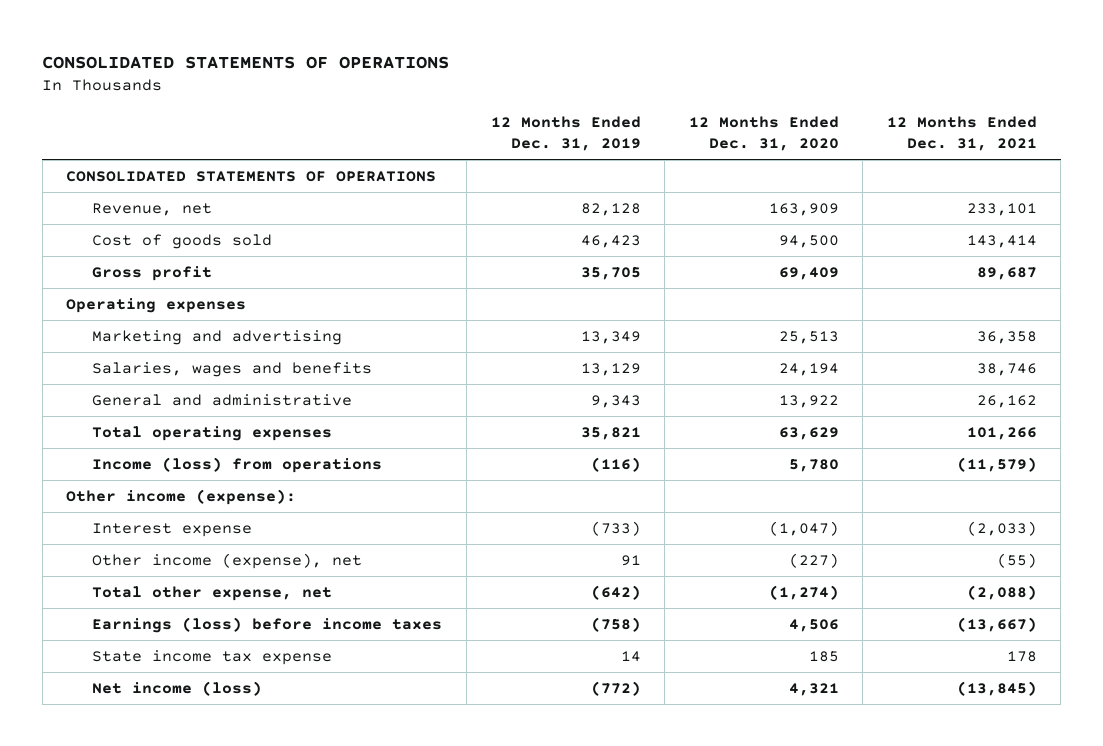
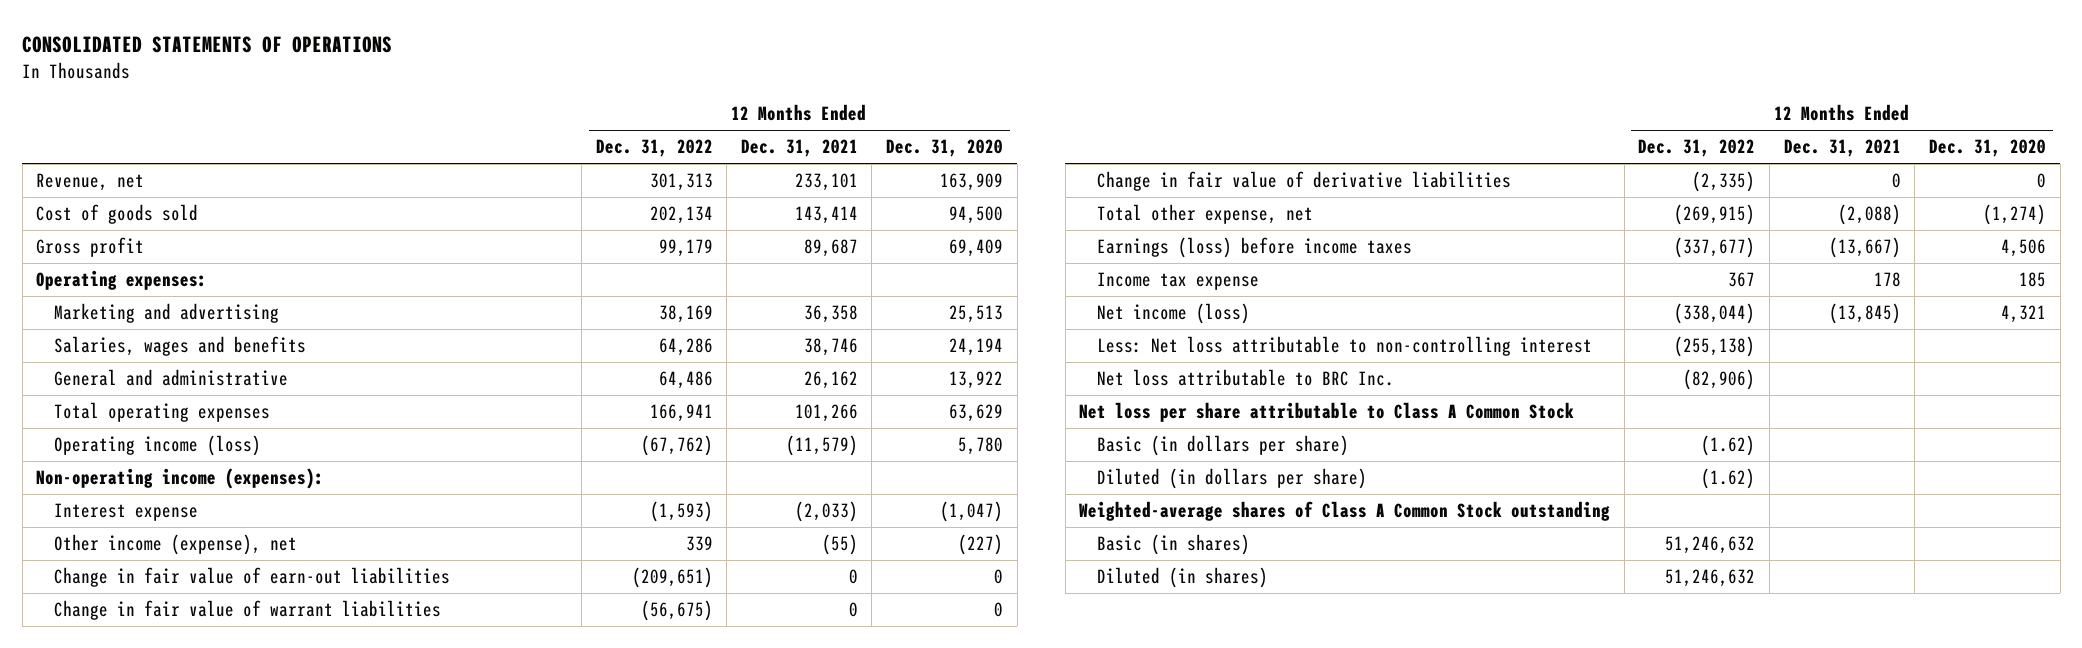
- | 12 Months Ended Dec. 31, 2019 | 12 Months Ended Dec. 31, 2020 | 12 Months Ended Dec. 31, 2021
+ | 12 Months Ended Dec. 31, 2022 | 12 Months Ended Dec. 31, 2021 | 12 Months Ended Dec. 31, 2020
- CONSOLIDATED STATEMENTS OF OPERATIONS
- Operating expenses
+ Operating expenses:
- Income (loss) from operations | (116) | 5,780 | (11,579)
- Other income (expense):
+ Operating income (loss) | (67,762) | (11,579) | 5,780
+ Non-operating income (expenses):
+ Change in fair value of earn-out liabilities | (209,651) | 0 | 0
+ Change in fair value of warrant liabilities | (56,675) | 0 | 0
+ Change in fair value of derivative liabilities | (2,335) | 0 | 0
- State income tax expense | 14 | 185 | 178
+ Income tax expense | 367 | 178 | 185
+ Less: Net loss attributable to non-controlling interest | (255,138) | |
+ Net loss attributable to BRC Inc. | (82,906) | |
+ Net loss per share attributable to Class A Common Stock
+ Basic (in dollars per share) | (1.62) | |
+ Diluted (in dollars per share) | (1.62) | |
+ Weighted-average shares of Class A Common Stock outstanding
+ Basic (in shares) | 51,246,632 | |
+ Diluted (in shares) | 51,246,632 | |

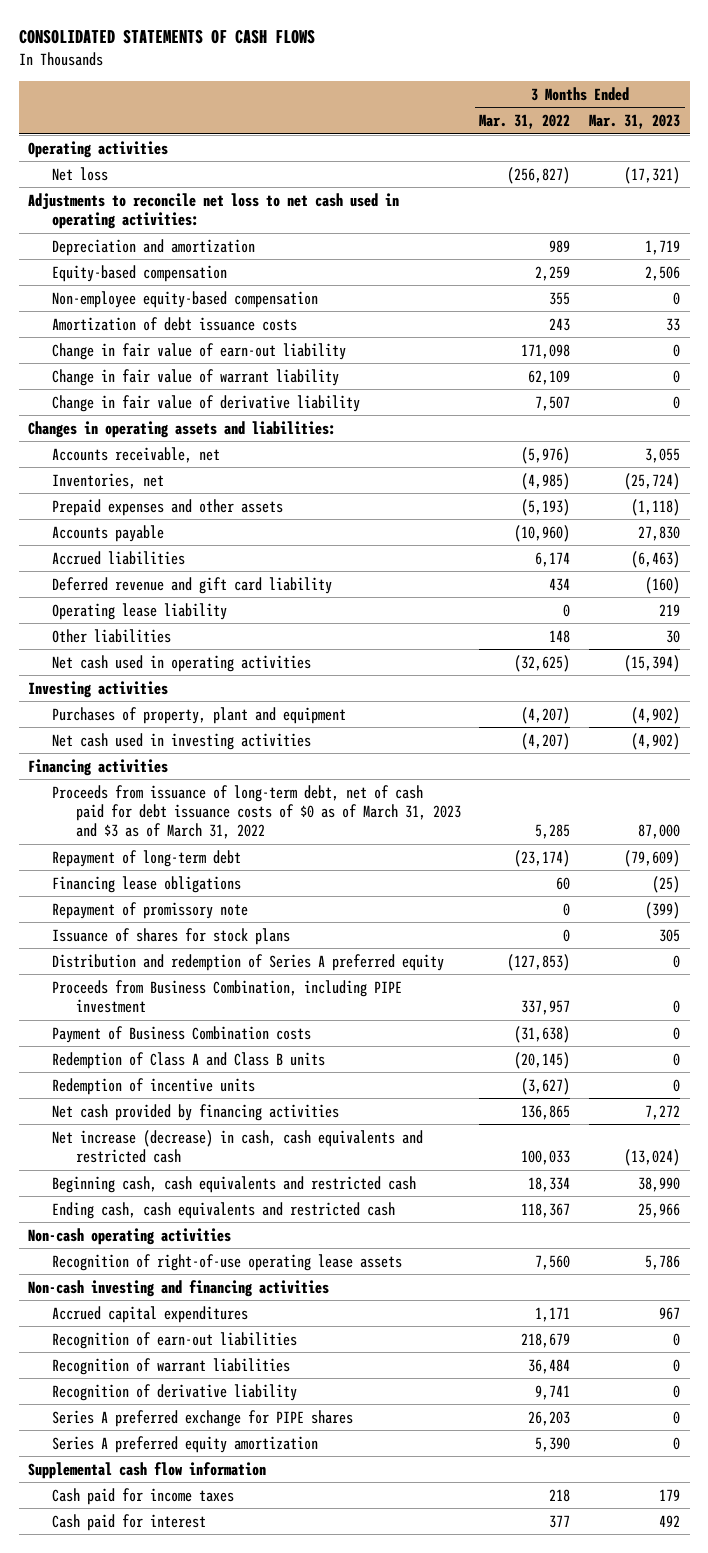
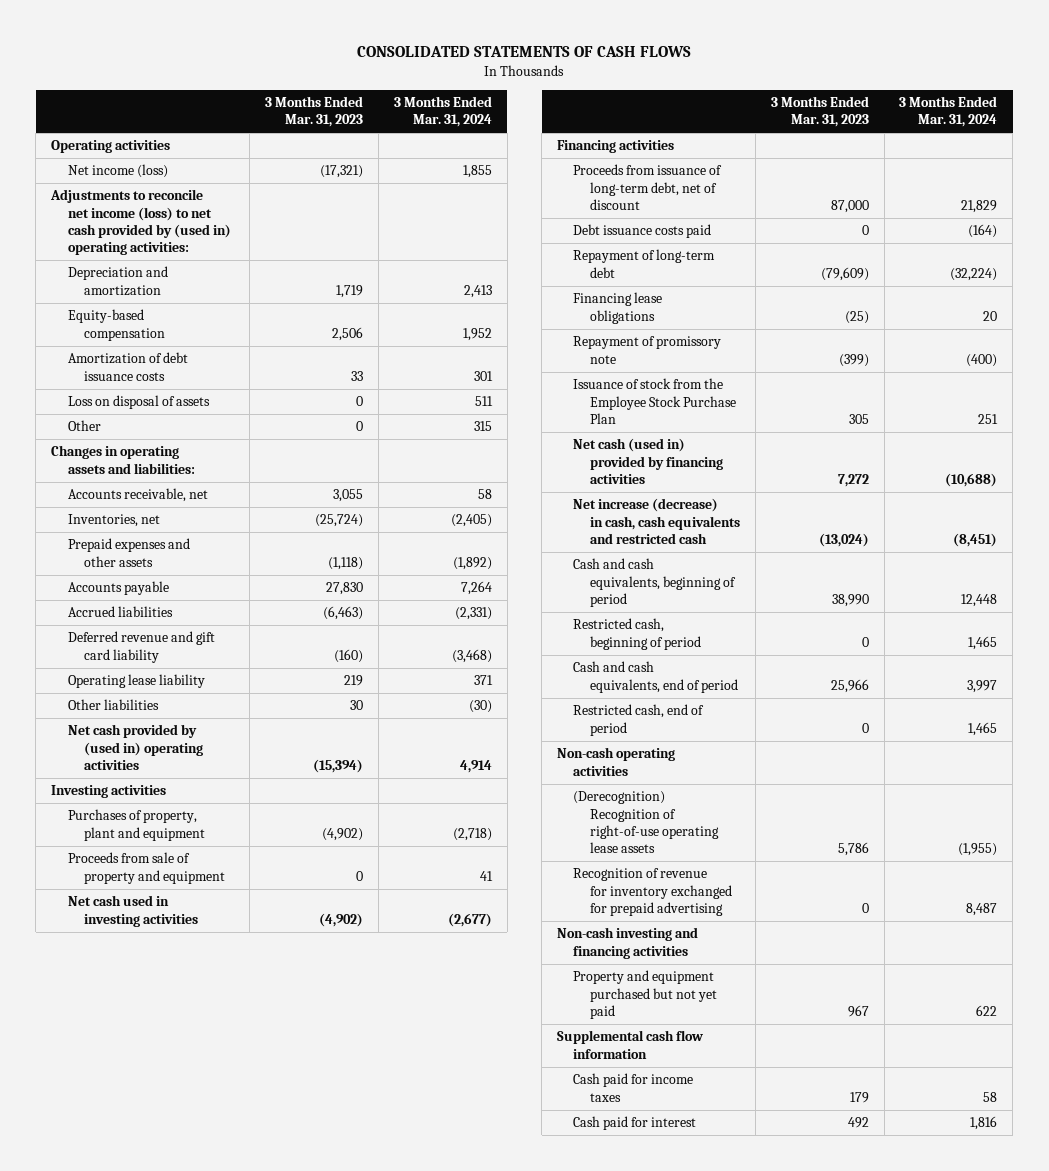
- | 3 Months Ended Mar. 31, 2022 | 3 Months Ended Mar. 31, 2023
+ | 3 Months Ended Mar. 31, 2023 | 3 Months Ended Mar. 31, 2024
- Net loss | (256,827) | (17,321)
- Adjustments to reconcile net loss to net cash used in operating activities:
+ Net income (loss) | (17,321) | 1,855
+ Adjustments to reconcile net income (loss) to net cash provided by (used in) operating activities:
- Non-employee equity-based compensation | 355 | 0
- Change in fair value of earn-out liability | 171,098 | 0
- Change in fair value of warrant liability | 62,109 | 0
- Change in fair value of derivative liability | 7,507 | 0
+ Loss on disposal of assets | 0 | 511
+ Other | 0 | 315
- Net cash used in operating activities | (32,625) | (15,394)
+ Net cash provided by (used in) operating activities | (15,394) | 4,914
+ Proceeds from sale of property and equipment | 0 | 41
- Proceeds from issuance of long-term debt, net of cash paid for debt issuance costs of $0 as of March 31, 2023 and $3 as of March 31, 2022 | 5,285 | 87,000
+ Proceeds from issuance of long-term debt, net of discount | 87,000 | 21,829
+ Debt issuance costs paid | 0 | (164)
- Issuance of shares for stock plans | 0 | 305
- Distribution and redemption of Series A preferred equity | (127,853) | 0
- Proceeds from Business Combination, including PIPE investment | 337,957 | 0
- Payment of Business Combination costs | (31,638) | 0
- Redemption of Class A and Class B units | (20,145) | 0
- Redemption of incentive units | (3,627) | 0
- Net cash provided by financing activities | 136,865 | 7,272
+ Issuance of stock from the Employee Stock Purchase Plan | 305 | 251
+ Net cash (used in) provided by financing activities | 7,272 | (10,688)
- Beginning cash, cash equivalents and restricted cash | 18,334 | 38,990
- Ending cash, cash equivalents and restricted cash | 118,367 | 25,966
+ Cash and cash equivalents, beginning of period | 38,990 | 12,448
+ Restricted cash, beginning of period | 0 | 1,465
+ Cash and cash equivalents, end of period | 25,966 | 3,997
+ Restricted cash, end of period | 0 | 1,465
- Recognition of right-of-use operating lease assets | 7,560 | 5,786
+ (Derecognition) Recognition of right-of-use operating lease assets | 5,786 | (1,955)
+ Recognition of revenue for inventory exchanged for prepaid advertising | 0 | 8,487
- Accrued capital expenditures | 1,171 | 967
- Recognition of earn-out liabilities | 218,679 | 0
- Recognition of warrant liabilities | 36,484 | 0
- Recognition of derivative liability | 9,741 | 0
- Series A preferred exchange for PIPE shares | 26,203 | 0
- Series A preferred equity amortization | 5,390 | 0
+ Property and equipment purchased but not yet paid | 967 | 622

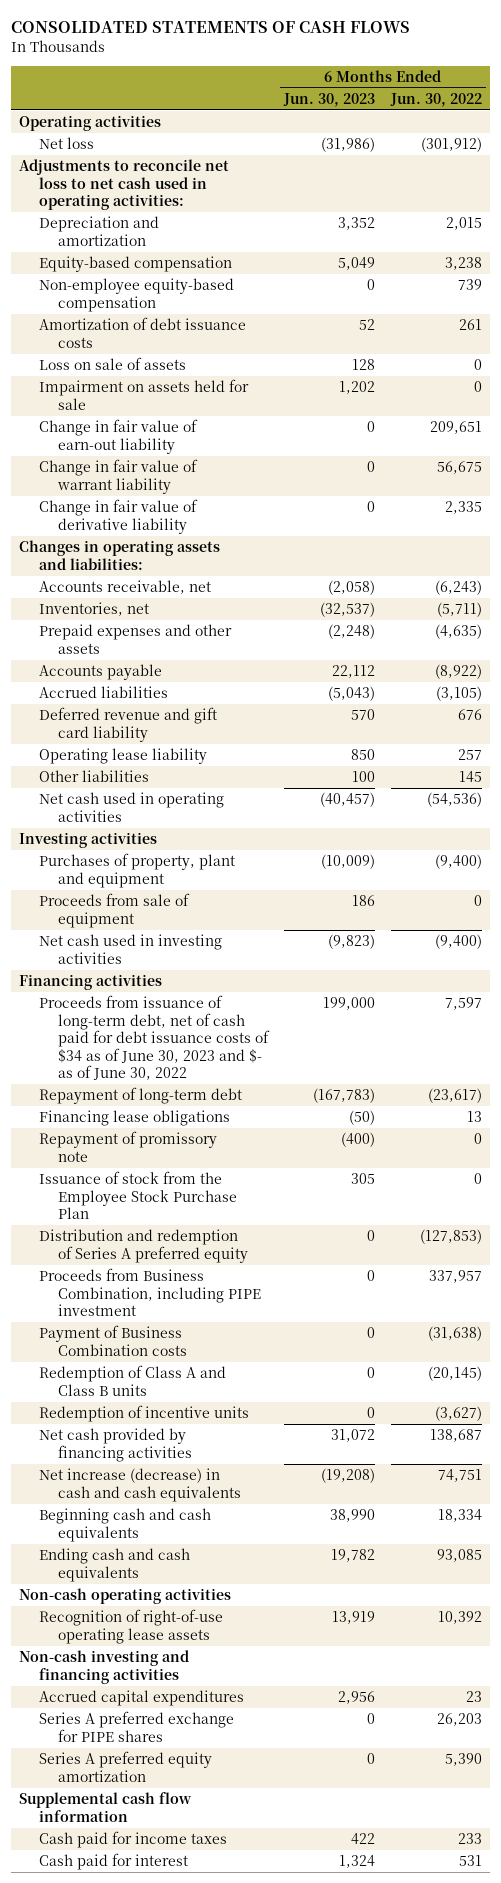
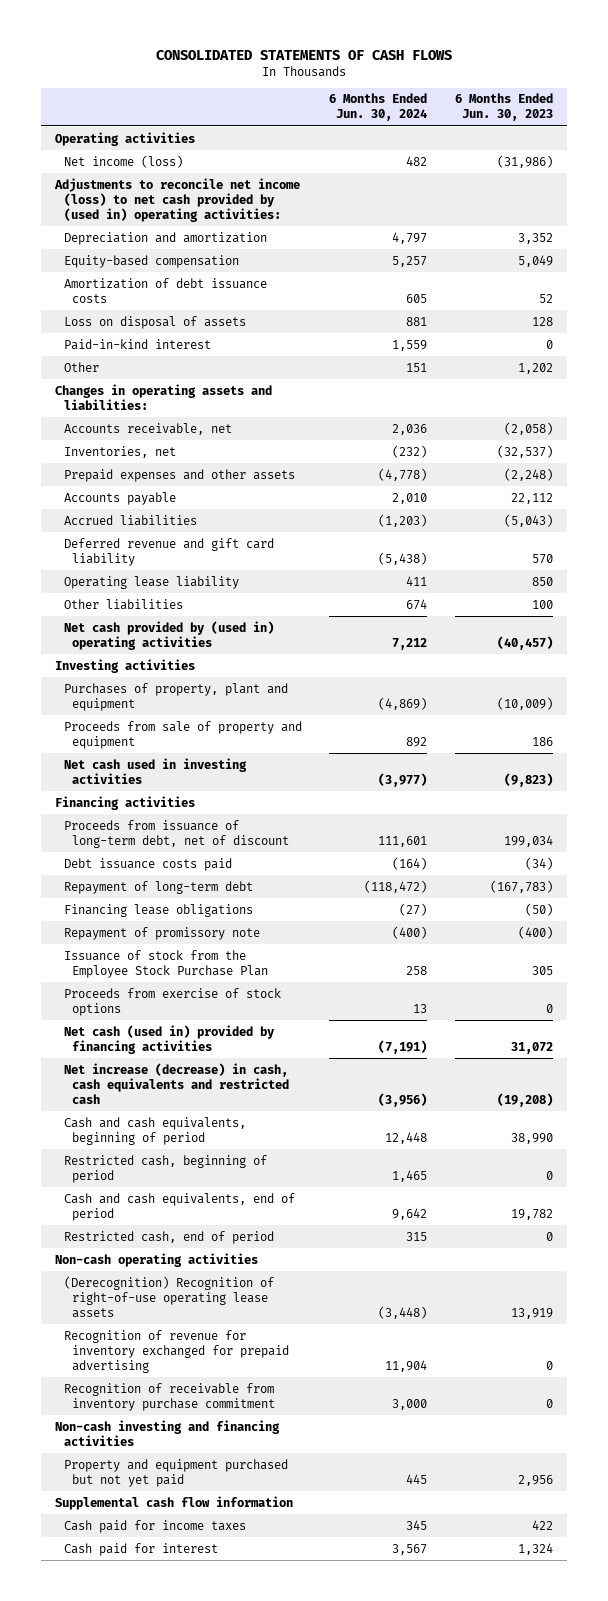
- | 6 Months Ended Jun. 30, 2023 | 6 Months Ended Jun. 30, 2022
+ | 6 Months Ended Jun. 30, 2024 | 6 Months Ended Jun. 30, 2023
- Net loss | (31,986) | (301,912)
- Adjustments to reconcile net loss to net cash used in operating activities:
+ Net income (loss) | 482 | (31,986)
+ Adjustments to reconcile net income (loss) to net cash provided by (used in) operating activities:
- Non-employee equity-based compensation | 0 | 739
- Loss on sale of assets | 128 | 0
- Impairment on assets held for sale | 1,202 | 0
- Change in fair value of earn-out liability | 0 | 209,651
- Change in fair value of warrant liability | 0 | 56,675
- Change in fair value of derivative liability | 0 | 2,335
+ Loss on disposal of assets | 881 | 128
+ Paid-in-kind interest | 1,559 | 0
+ Other | 151 | 1,202
- Net cash used in operating activities | (40,457) | (54,536)
+ Net cash provided by (used in) operating activities | 7,212 | (40,457)
- Proceeds from sale of equipment | 186 | 0
+ Proceeds from sale of property and equipment | 892 | 186
- Proceeds from issuance of long-term debt, net of cash paid for debt issuance costs of $34 as of June 30, 2023 and $- as of June 30, 2022 | 199,000 | 7,597
+ Proceeds from issuance of long-term debt, net of discount | 111,601 | 199,034
+ Debt issuance costs paid | (164) | (34)
- Distribution and redemption of Series A preferred equity | 0 | (127,853)
- Proceeds from Business Combination, including PIPE investment | 0 | 337,957
- Payment of Business Combination costs | 0 | (31,638)
- Redemption of Class A and Class B units | 0 | (20,145)
- Redemption of incentive units | 0 | (3,627)
- Net cash provided by financing activities | 31,072 | 138,687
- Net increase (decrease) in cash and cash equivalents | (19,208) | 74,751
- Beginning cash and cash equivalents | 38,990 | 18,334
- Ending cash and cash equivalents | 19,782 | 93,085
+ Proceeds from exercise of stock options | 13 | 0
+ Net cash (used in) provided by financing activities | (7,191) | 31,072
+ Net increase (decrease) in cash, cash equivalents and restricted cash | (3,956) | (19,208)
+ Cash and cash equivalents, beginning of period | 12,448 | 38,990
+ Restricted cash, beginning of period | 1,465 | 0
+ Cash and cash equivalents, end of period | 9,642 | 19,782
+ Restricted cash, end of period | 315 | 0
- Recognition of right-of-use operating lease assets | 13,919 | 10,392
+ (Derecognition) Recognition of right-of-use operating lease assets | (3,448) | 13,919
+ Recognition of revenue for inventory exchanged for prepaid advertising | 11,904 | 0
+ Recognition of receivable from inventory purchase commitment | 3,000 | 0
- Accrued capital expenditures | 2,956 | 23
- Series A preferred exchange for PIPE shares | 0 | 26,203
- Series A preferred equity amortization | 0 | 5,390
+ Property and equipment purchased but not yet paid | 445 | 2,956

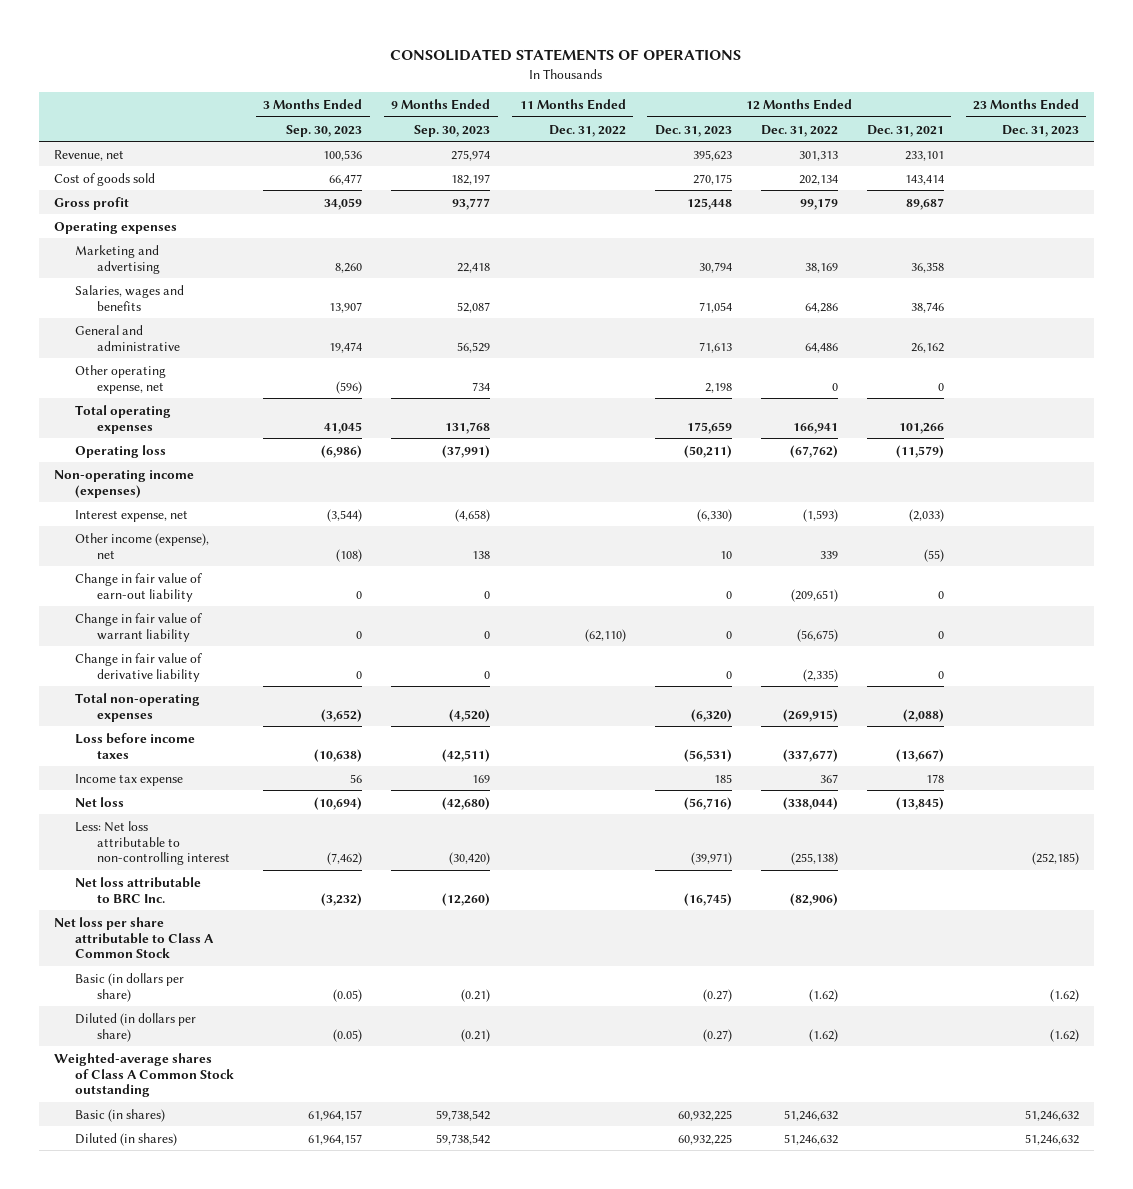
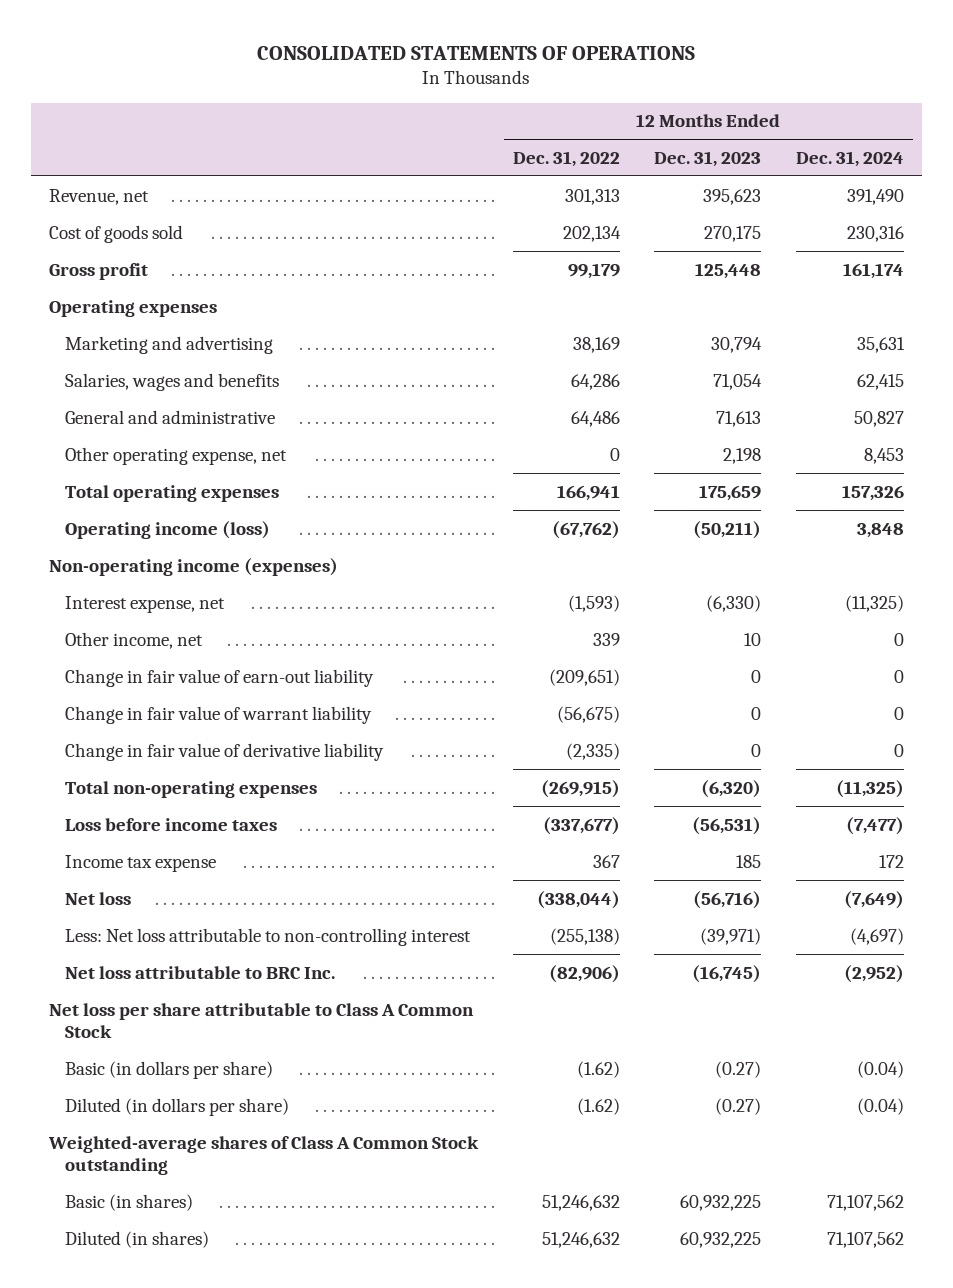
- | 3 Months Ended Sep. 30, 2023 | 9 Months Ended Sep. 30, 2023 | 11 Months Ended Dec. 31, 2022 | 12 Months Ended Dec. 31, 2023 | 12 Months Ended Dec. 31, 2022 | 12 Months Ended Dec. 31, 2021 | 23 Months Ended Dec. 31, 2023
+ | 12 Months Ended Dec. 31, 2022 | 12 Months Ended Dec. 31, 2023 | 12 Months Ended Dec. 31, 2024
- Operating loss | (6,986) | (37,991) | | (50,211) | (67,762) | (11,579) |
+ Operating income (loss) | (67,762) | (50,211) | 3,848
- Other income (expense), net | (108) | 138 | | 10 | 339 | (55) |
+ Other income, net | 339 | 10 | 0

